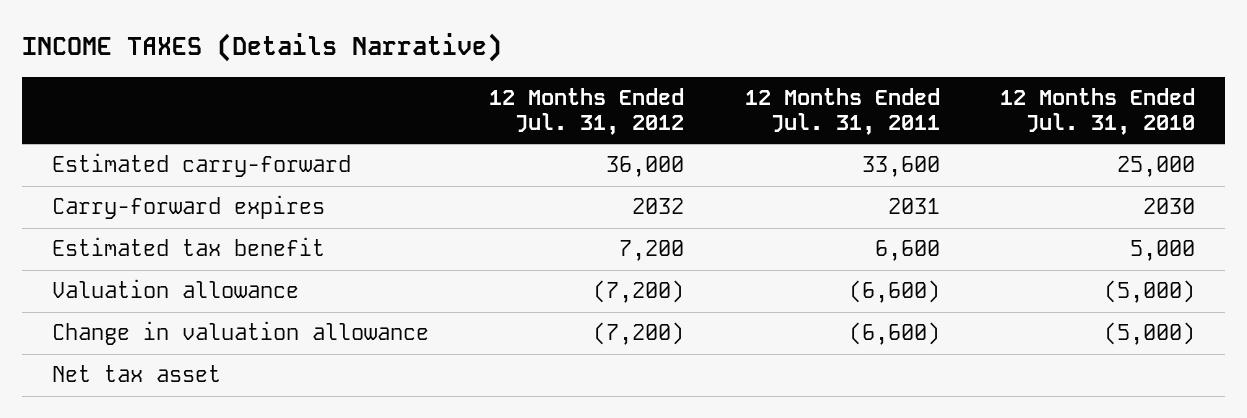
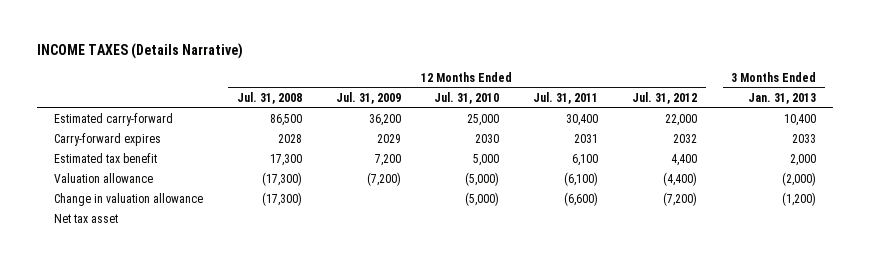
- | 12 Months Ended Jul. 31, 2012 | 12 Months Ended Jul. 31, 2011 | 12 Months Ended Jul. 31, 2010
+ | 12 Months Ended Jul. 31, 2008 | 12 Months Ended Jul. 31, 2009 | 12 Months Ended Jul. 31, 2010 | 12 Months Ended Jul. 31, 2011 | 12 Months Ended Jul. 31, 2012 | 3 Months Ended Jan. 31, 2013
- Estimated carry-forward | 36,000 | 33,600 | 25,000
+ Estimated carry-forward | 86,500 | 36,200 | 25,000 | 30,400 | 22,000 | 10,400
- Estimated tax benefit | 7,200 | 6,600 | 5,000
- Valuation allowance | (7,200) | (6,600) | (5,000)
+ Estimated tax benefit | 17,300 | 7,200 | 5,000 | 6,100 | 4,400 | 2,000
+ Valuation allowance | (17,300) | (7,200) | (5,000) | (6,100) | (4,400) | (2,000)

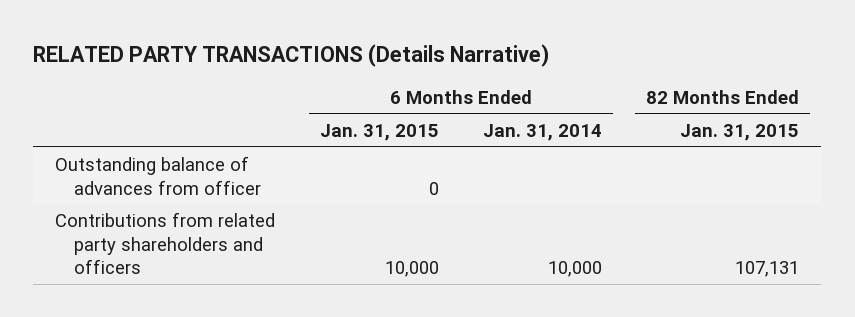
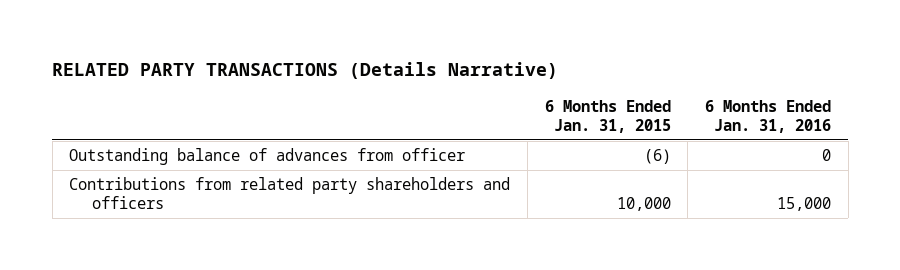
- | 6 Months Ended Jan. 31, 2015 | 6 Months Ended Jan. 31, 2014 | 82 Months Ended Jan. 31, 2015
+ | 6 Months Ended Jan. 31, 2015 | 6 Months Ended Jan. 31, 2016
- Outstanding balance of advances from officer | 0 | |
+ Outstanding balance of advances from officer | (6) | 0

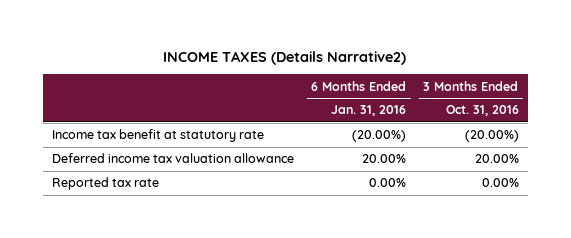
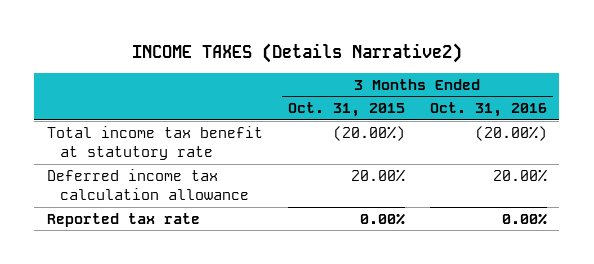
- | 6 Months Ended Jan. 31, 2016 | 3 Months Ended Oct. 31, 2016
+ | 3 Months Ended Oct. 31, 2015 | 3 Months Ended Oct. 31, 2016
- Income tax benefit at statutory rate | (20.00%) | (20.00%)
- Deferred income tax valuation allowance | 20.00% | 20.00%
+ Total income tax benefit at statutory rate | (20.00%) | (20.00%)
+ Deferred income tax calculation allowance | 20.00% | 20.00%

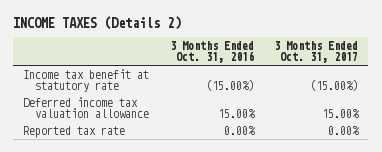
- INCOME TAXES (Details Narrative2)
+ INCOME TAXES (Details 2)
- | 3 Months Ended Oct. 31, 2015 | 3 Months Ended Oct. 31, 2016
+ | 3 Months Ended Oct. 31, 2016 | 3 Months Ended Oct. 31, 2017
- Total income tax benefit at statutory rate | (20.00%) | (20.00%)
- Deferred income tax calculation allowance | 20.00% | 20.00%
+ Income tax benefit at statutory rate | (15.00%) | (15.00%)
+ Deferred income tax valuation allowance | 15.00% | 15.00%

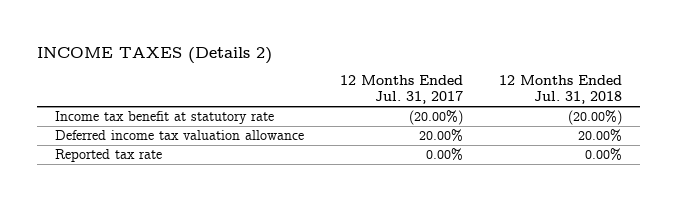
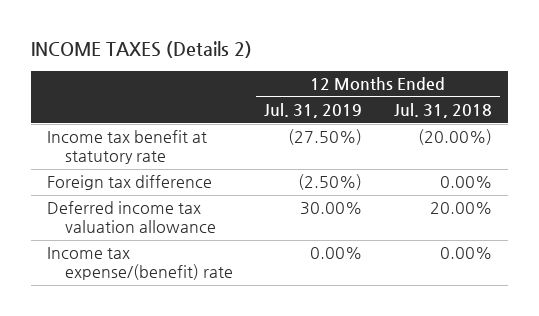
- | 12 Months Ended Jul. 31, 2017 | 12 Months Ended Jul. 31, 2018
+ | 12 Months Ended Jul. 31, 2019 | 12 Months Ended Jul. 31, 2018
+ Foreign tax difference | (2.50%) | 0.00%
- Reported tax rate | 0.00% | 0.00%
+ Income tax expense/(benefit) rate | 0.00% | 0.00%

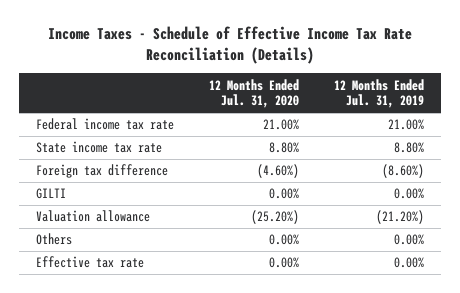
- INCOME TAXES (Details 2)
+ Income Taxes - Schedule of Effective Income Tax Rate Reconciliation (Details)
- | 12 Months Ended Jul. 31, 2019 | 12 Months Ended Jul. 31, 2018
+ | 12 Months Ended Jul. 31, 2020 | 12 Months Ended Jul. 31, 2019
- Income tax benefit at statutory rate | (27.50%) | (20.00%)
- Foreign tax difference | (2.50%) | 0.00%
- Deferred income tax valuation allowance | 30.00% | 20.00%
- Income tax expense/(benefit) rate | 0.00% | 0.00%
+ Federal income tax rate | 21.00% | 21.00%
+ State income tax rate | 8.80% | 8.80%
+ Foreign tax difference | (4.60%) | (8.60%)
+ GILTI | 0.00% | 0.00%
+ Valuation allowance | (25.20%) | (21.20%)
+ Others | 0.00% | 0.00%
+ Effective tax rate | 0.00% | 0.00%

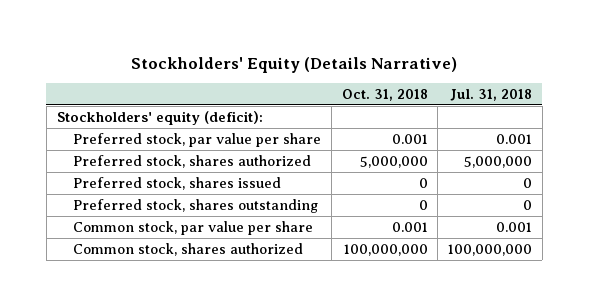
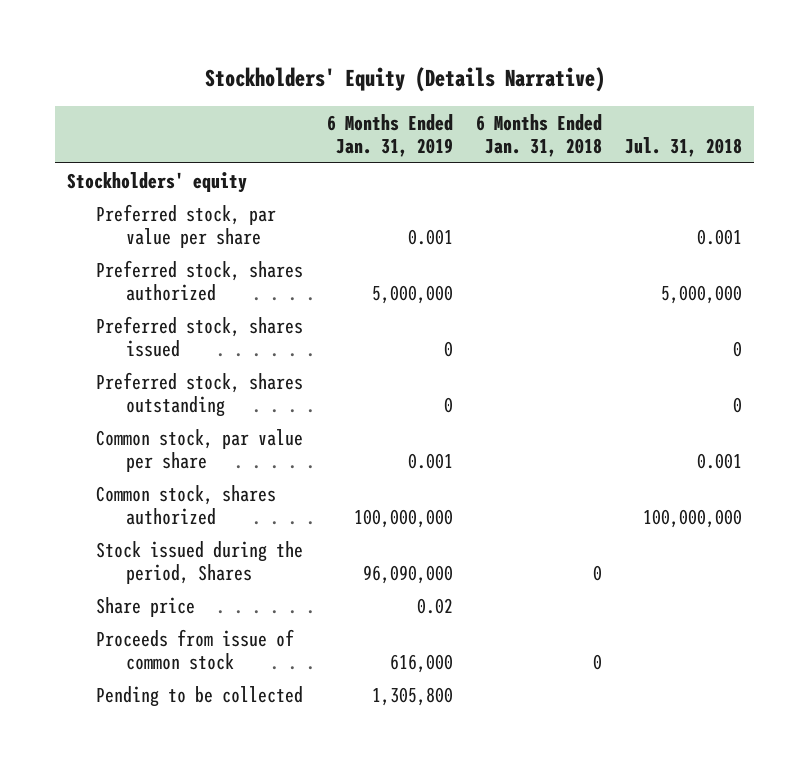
- | Oct. 31, 2018 | Jul. 31, 2018
+ | 6 Months Ended Jan. 31, 2019 | 6 Months Ended Jan. 31, 2018 | Jul. 31, 2018
- Stockholders' equity (deficit):
+ Stockholders' equity
+ Stock issued during the period, Shares | 96,090,000 | 0 |
+ Share price | 0.02 | |
+ Proceeds from issue of common stock | 616,000 | 0 |
+ Pending to be collected | 1,305,800 | |

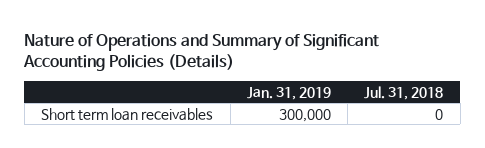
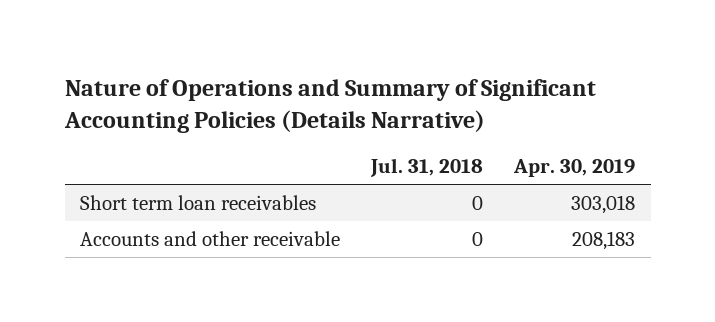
- Nature of Operations and Summary of Significant Accounting Policies (Details)
+ Nature of Operations and Summary of Significant Accounting Policies (Details Narrative)
- | Jan. 31, 2019 | Jul. 31, 2018
+ | Jul. 31, 2018 | Apr. 30, 2019
+ Accounts and other receivable | 0 | 208,183

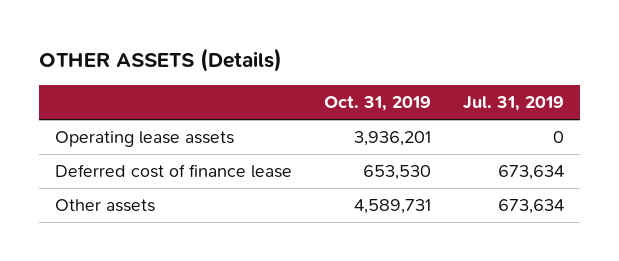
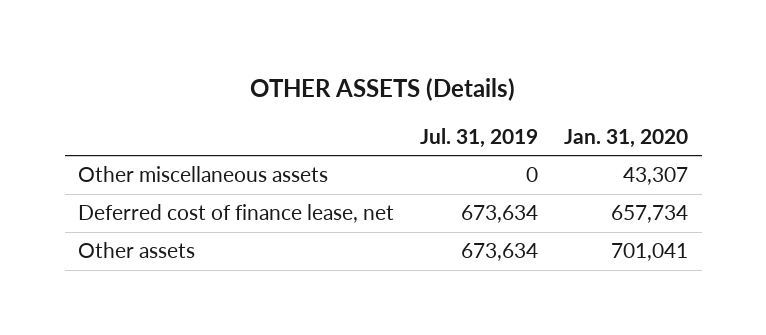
- | Oct. 31, 2019 | Jul. 31, 2019
+ | Jul. 31, 2019 | Jan. 31, 2020
- Operating lease assets | 3,936,201 | 0
- Deferred cost of finance lease | 653,530 | 673,634
+ Other miscellaneous assets | 0 | 43,307
+ Deferred cost of finance lease, net | 673,634 | 657,734

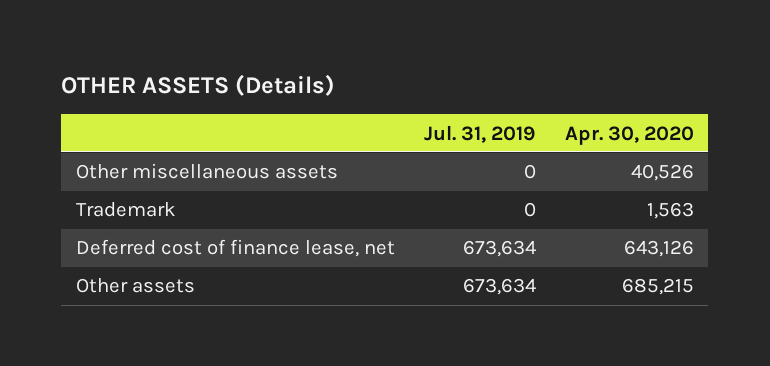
- | Jul. 31, 2019 | Jan. 31, 2020
+ | Jul. 31, 2019 | Apr. 30, 2020
+ Trademark | 0 | 1,563

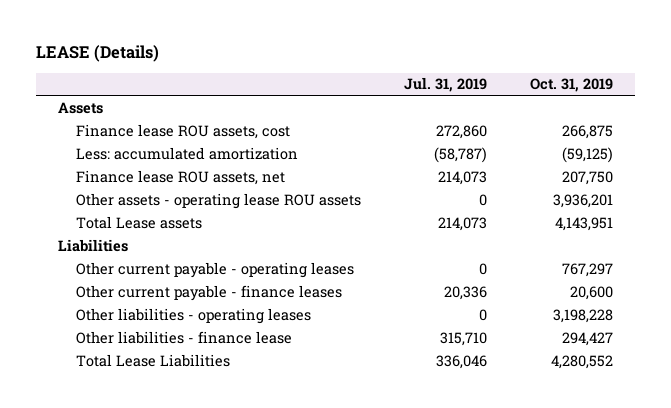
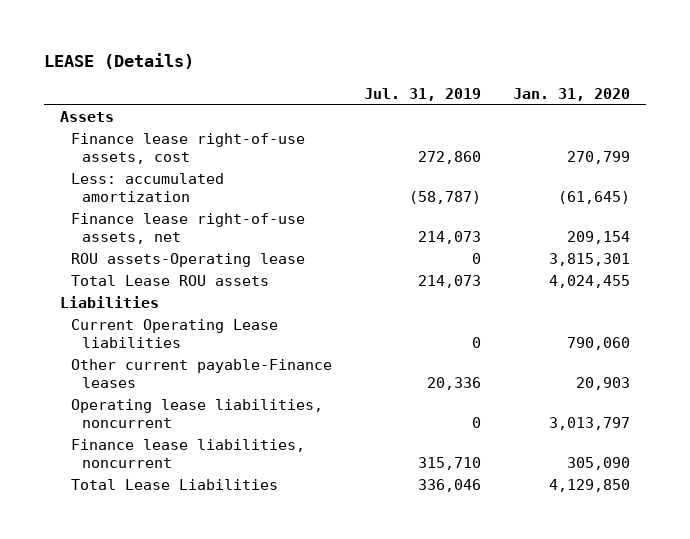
- | Jul. 31, 2019 | Oct. 31, 2019
+ | Jul. 31, 2019 | Jan. 31, 2020
- Finance lease ROU assets, cost | 272,860 | 266,875
+ Finance lease right-of-use assets, cost | 272,860 | 270,799
- Finance lease ROU assets, net | 214,073 | 207,750
- Other assets - operating lease ROU assets | 0 | 3,936,201
- Total Lease assets | 214,073 | 4,143,951
+ Finance lease right-of-use assets, net | 214,073 | 209,154
+ ROU assets-Operating lease | 0 | 3,815,301
+ Total Lease ROU assets | 214,073 | 4,024,455
- Other current payable - operating leases | 0 | 767,297
- Other current payable - finance leases | 20,336 | 20,600
- Other liabilities - operating leases | 0 | 3,198,228
- Other liabilities - finance lease | 315,710 | 294,427
+ Current Operating Lease liabilities | 0 | 790,060
+ Other current payable-Finance leases | 20,336 | 20,903
+ Operating lease liabilities, noncurrent | 0 | 3,013,797
+ Finance lease liabilities, noncurrent | 315,710 | 305,090

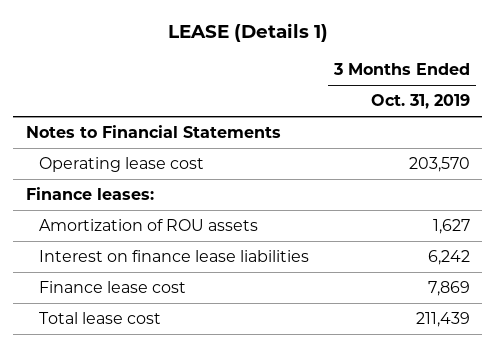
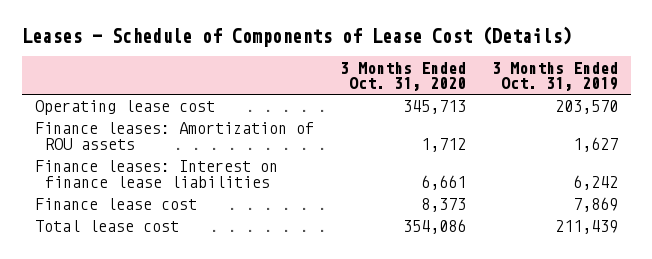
- LEASE (Details 1)
+ Leases - Schedule of Components of Lease Cost (Details)
- | 3 Months Ended Oct. 31, 2019
+ | 3 Months Ended Oct. 31, 2020 | 3 Months Ended Oct. 31, 2019
- Notes to Financial Statements
- Finance leases:
- Amortization of ROU assets | 1,627
- Interest on finance lease liabilities | 6,242
+ Finance leases: Amortization of ROU assets | 1,712 | 1,627
+ Finance leases: Interest on finance lease liabilities | 6,661 | 6,242

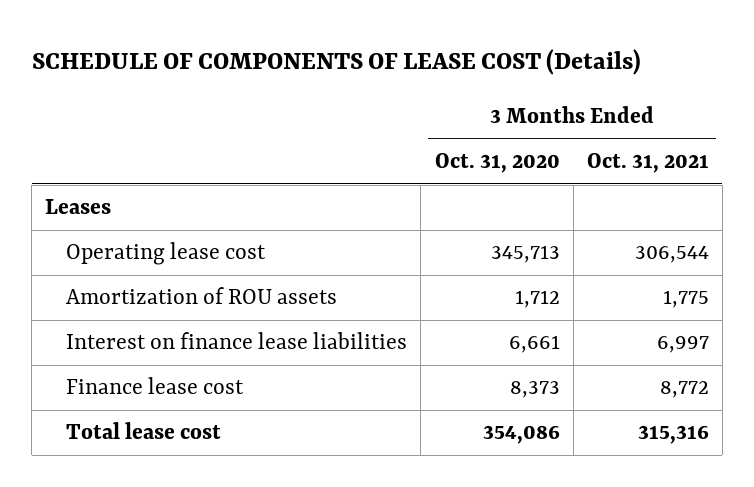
- Leases - Schedule of Components of Lease Cost (Details)
+ SCHEDULE OF COMPONENTS OF LEASE COST (Details)
- | 3 Months Ended Oct. 31, 2020 | 3 Months Ended Oct. 31, 2019
+ | 3 Months Ended Oct. 31, 2020 | 3 Months Ended Oct. 31, 2021
+ Leases
- Finance leases: Amortization of ROU assets | 1,712 | 1,627
- Finance leases: Interest on finance lease liabilities | 6,661 | 6,242
+ Amortization of ROU assets | 1,712 | 1,775
+ Interest on finance lease liabilities | 6,661 | 6,997

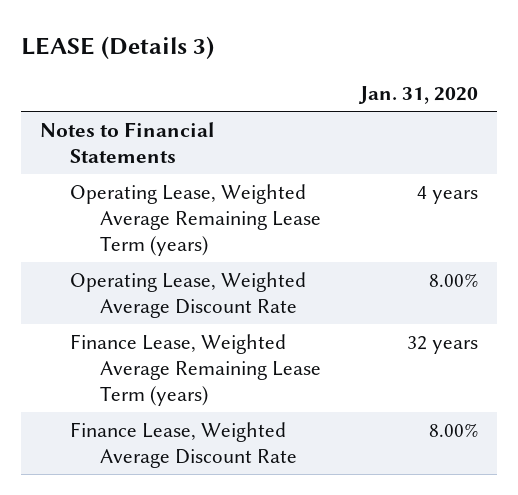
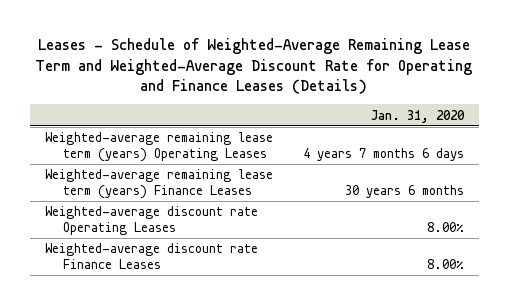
- LEASE (Details 3)
+ Leases - Schedule of Weighted-Average Remaining Lease Term and Weighted-Average Discount Rate for Operating and Finance Leases (Details)
- Notes to Financial Statements
- Operating Lease, Weighted Average Remaining Lease Term (years) | 4 years
- Operating Lease, Weighted Average Discount Rate | 8.00%
- Finance Lease, Weighted Average Remaining Lease Term (years) | 32 years
- Finance Lease, Weighted Average Discount Rate | 8.00%
+ Weighted-average remaining lease term (years) Operating Leases | 4 years 7 months 6 days
+ Weighted-average remaining lease term (years) Finance Leases | 30 years 6 months
+ Weighted-average discount rate Operating Leases | 8.00%
+ Weighted-average discount rate Finance Leases | 8.00%

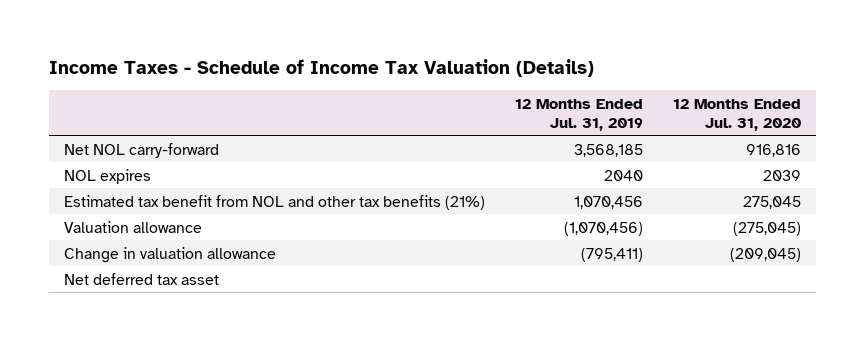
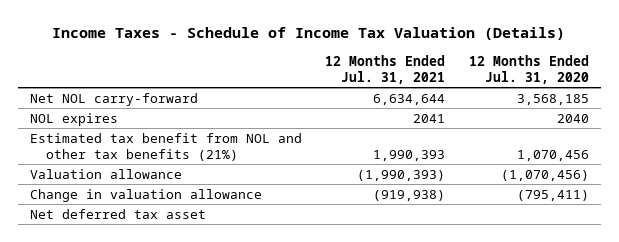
- | 12 Months Ended Jul. 31, 2019 | 12 Months Ended Jul. 31, 2020
+ | 12 Months Ended Jul. 31, 2021 | 12 Months Ended Jul. 31, 2020
- Net NOL carry-forward | 3,568,185 | 916,816
- NOL expires | 2040 | 2039
- Estimated tax benefit from NOL and other tax benefits (21%) | 1,070,456 | 275,045
- Valuation allowance | (1,070,456) | (275,045)
- Change in valuation allowance | (795,411) | (209,045)
+ Net NOL carry-forward | 6,634,644 | 3,568,185
+ NOL expires | 2041 | 2040
+ Estimated tax benefit from NOL and other tax benefits (21%) | 1,990,393 | 1,070,456
+ Valuation allowance | (1,990,393) | (1,070,456)
+ Change in valuation allowance | (919,938) | (795,411)

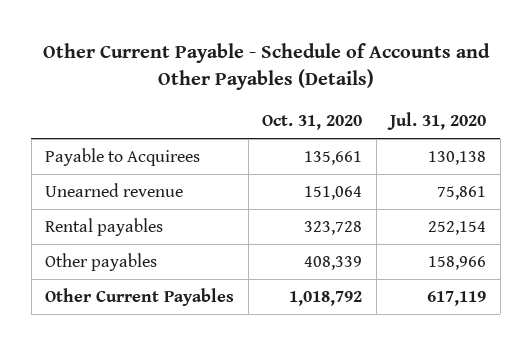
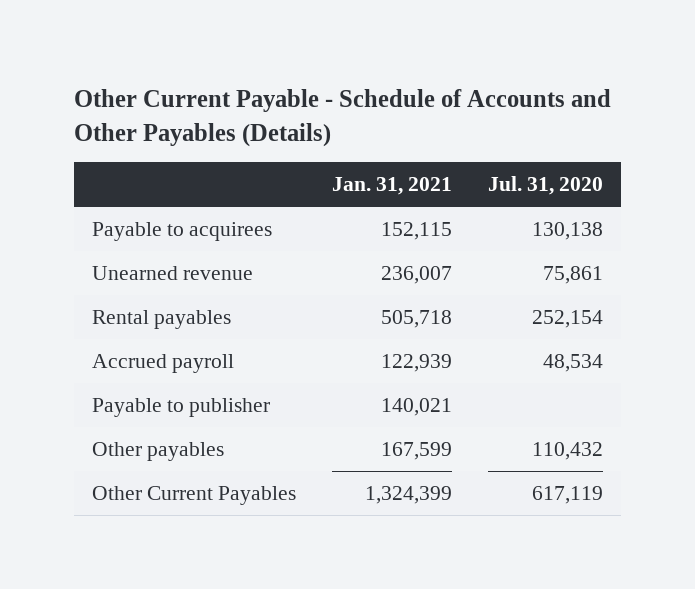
- | Oct. 31, 2020 | Jul. 31, 2020
+ | Jan. 31, 2021 | Jul. 31, 2020
- Payable to Acquirees | 135,661 | 130,138
+ Payable to acquirees | 152,115 | 130,138
- Other payables | 408,339 | 158,966
+ Accrued payroll | 122,939 | 48,534
+ Payable to publisher | 140,021 |
+ Other payables | 167,599 | 110,432

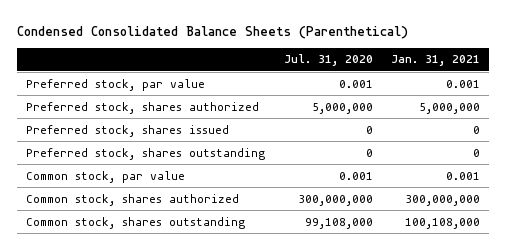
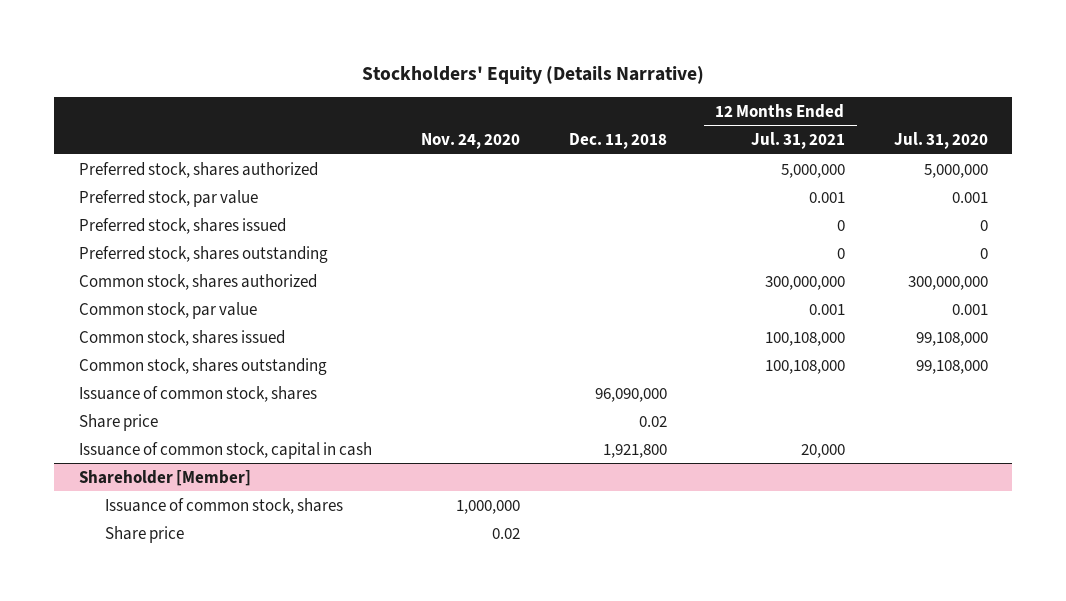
- Condensed Consolidated Balance Sheets (Parenthetical)
+ Stockholders' Equity (Details Narrative)
- | Jul. 31, 2020 | Jan. 31, 2021
+ | Nov. 24, 2020 | Dec. 11, 2018 | 12 Months Ended Jul. 31, 2021 | Jul. 31, 2020
moved down: Preferred stock, par value | | | 0.001 | 0.001
moved down: Common stock, par value | | | 0.001 | 0.001
+ Common stock, shares issued | | | 100,108,000 | 99,108,000
+ Issuance of common stock, shares | | 96,090,000 | |
+ Share price | | 0.02 | |
+ Issuance of common stock, capital in cash | | 1,921,800 | 20,000 |
+ Shareholder [Member]
+ Issuance of common stock, shares | 1,000,000 | | |
+ Share price | 0.02 | | |

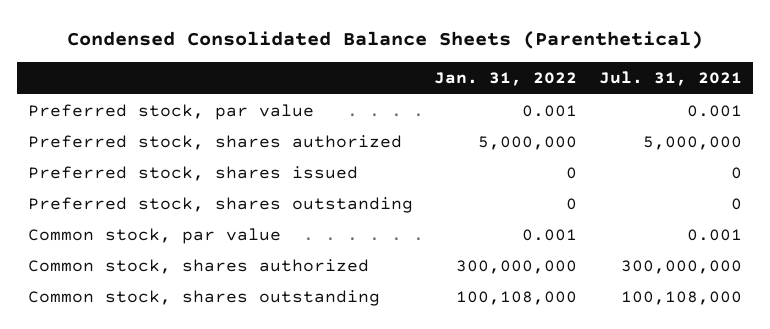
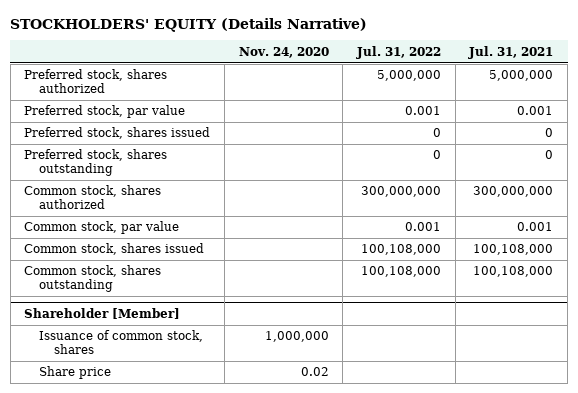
- Condensed Consolidated Balance Sheets (Parenthetical)
+ STOCKHOLDERS' EQUITY (Details Narrative)
- | Jan. 31, 2022 | Jul. 31, 2021
+ | Nov. 24, 2020 | Jul. 31, 2022 | Jul. 31, 2021
moved down: Preferred stock, par value | | 0.001 | 0.001
moved down: Common stock, par value | | 0.001 | 0.001
+ Common stock, shares issued | | 100,108,000 | 100,108,000
+ Shareholder [Member]
+ Issuance of common stock, shares | 1,000,000 | |
+ Share price | 0.02 | |

